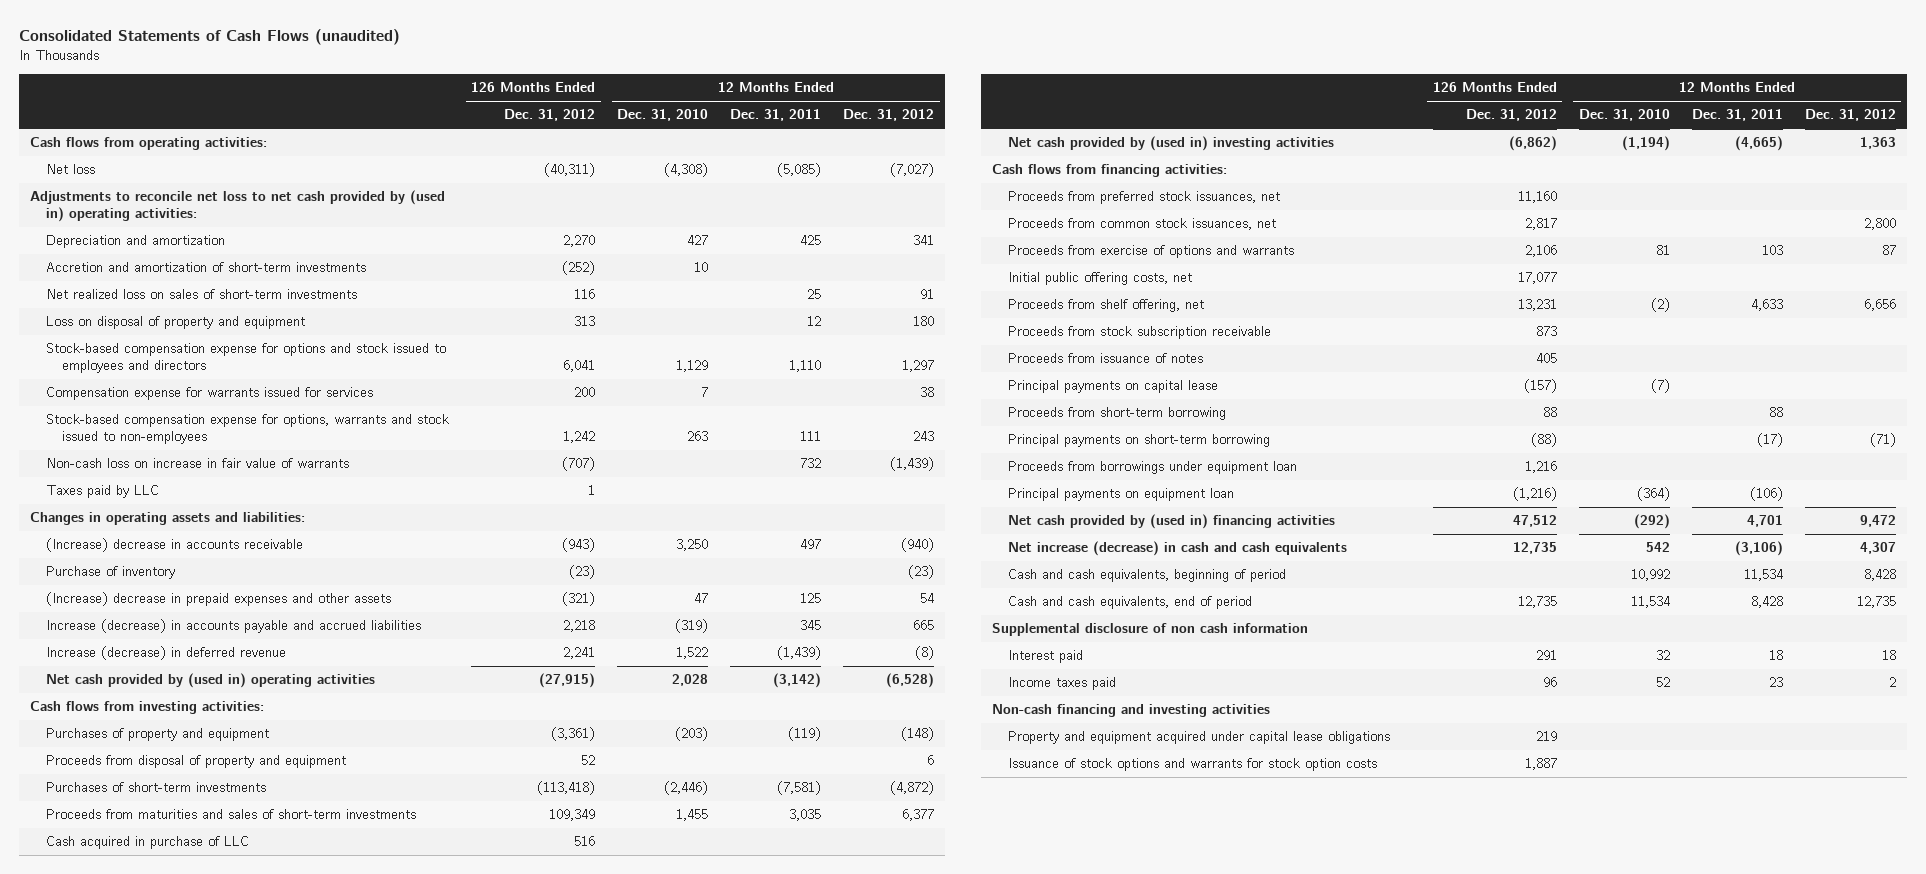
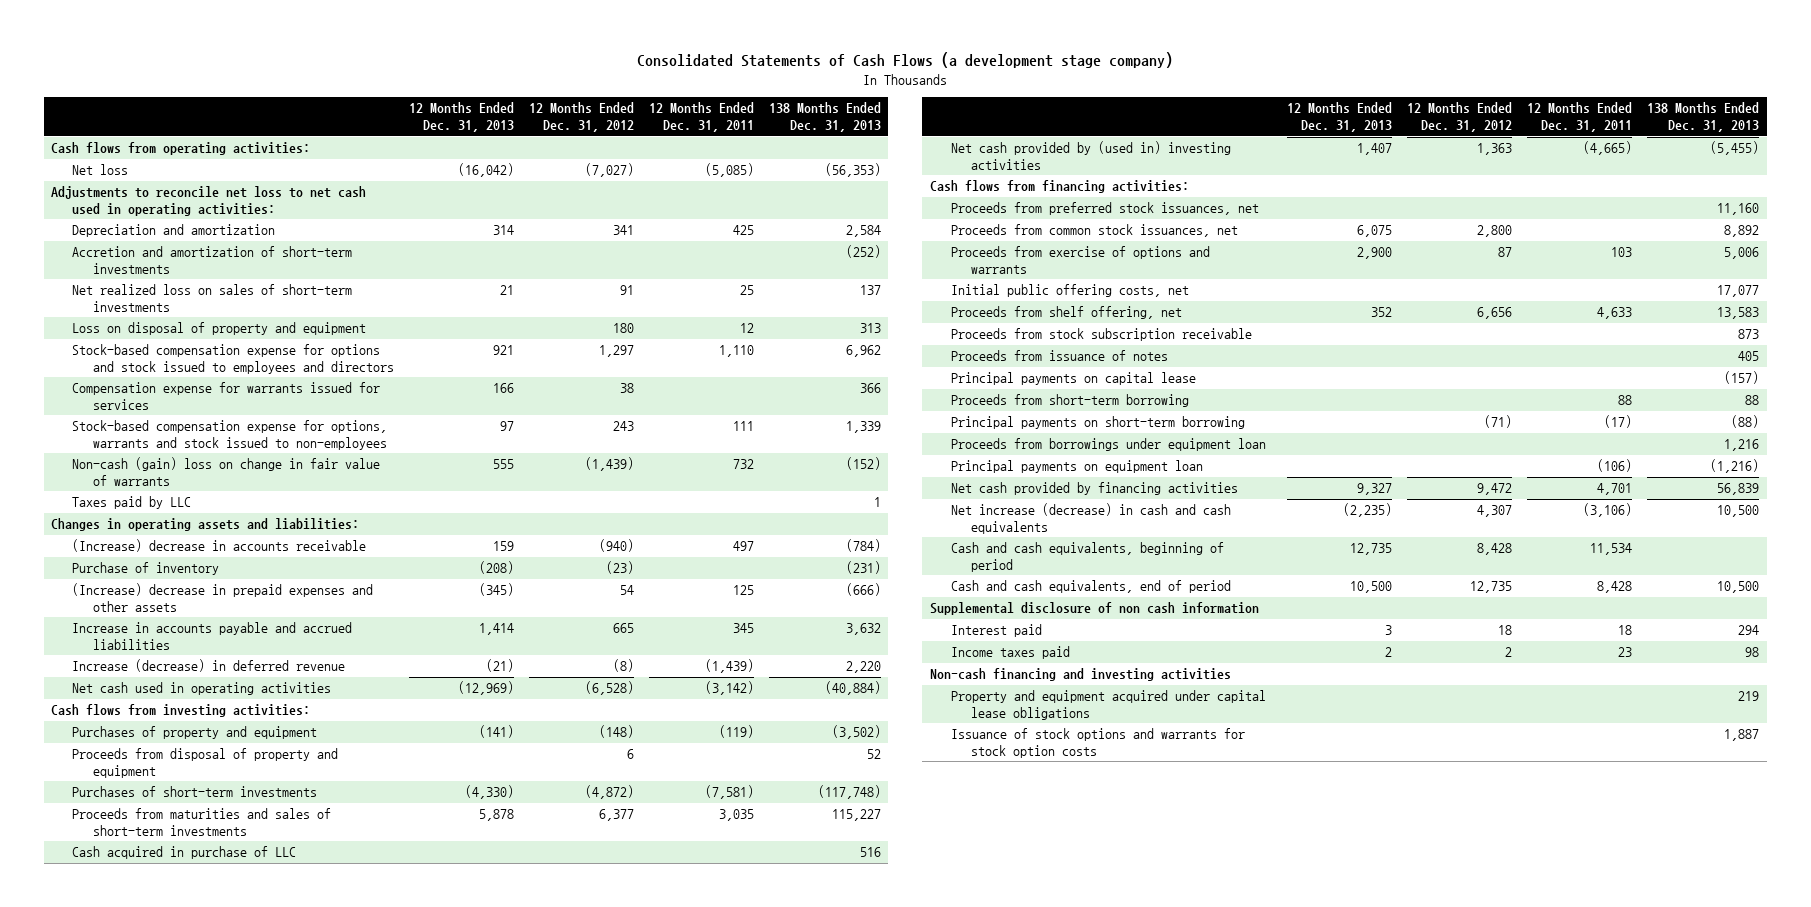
- Consolidated Statements of Cash Flows (unaudited)
+ Consolidated Statements of Cash Flows (a development stage company)
- | 126 Months Ended Dec. 31, 2012 | 12 Months Ended Dec. 31, 2010 | 12 Months Ended Dec. 31, 2011 | 12 Months Ended Dec. 31, 2012
+ | 12 Months Ended Dec. 31, 2013 | 12 Months Ended Dec. 31, 2012 | 12 Months Ended Dec. 31, 2011 | 138 Months Ended Dec. 31, 2013
- Adjustments to reconcile net loss to net cash provided by (used in) operating activities:
+ Adjustments to reconcile net loss to net cash used in operating activities:
- Non-cash loss on increase in fair value of warrants | (707) | | 732 | (1,439)
+ Non-cash (gain) loss on change in fair value of warrants | 555 | (1,439) | 732 | (152)
- Increase (decrease) in accounts payable and accrued liabilities | 2,218 | (319) | 345 | 665
+ Increase in accounts payable and accrued liabilities | 1,414 | 665 | 345 | 3,632
- Net cash provided by (used in) operating activities | (27,915) | 2,028 | (3,142) | (6,528)
+ Net cash used in operating activities | (12,969) | (6,528) | (3,142) | (40,884)
- Net cash provided by (used in) financing activities | 47,512 | (292) | 4,701 | 9,472
+ Net cash provided by financing activities | 9,327 | 9,472 | 4,701 | 56,839

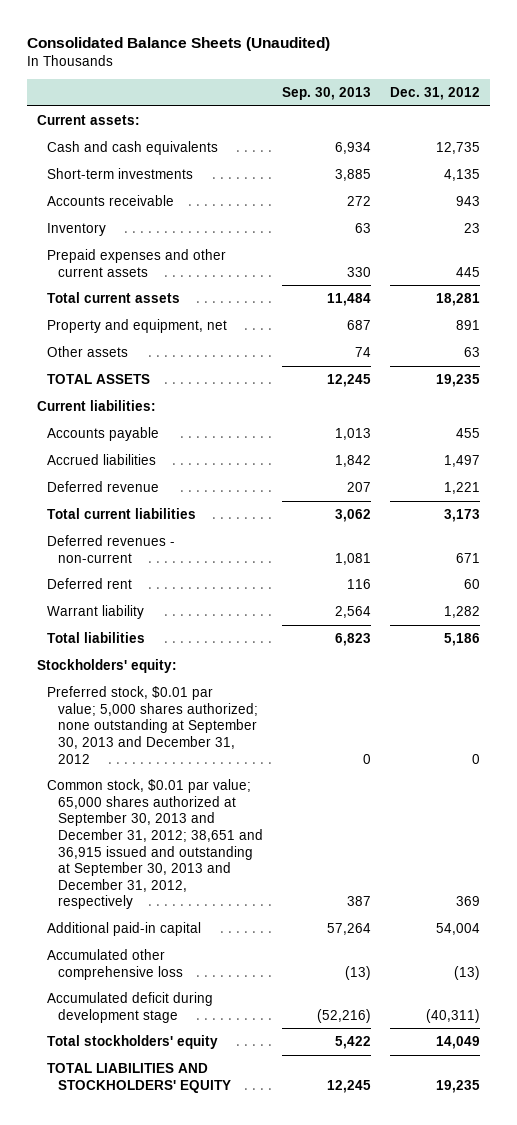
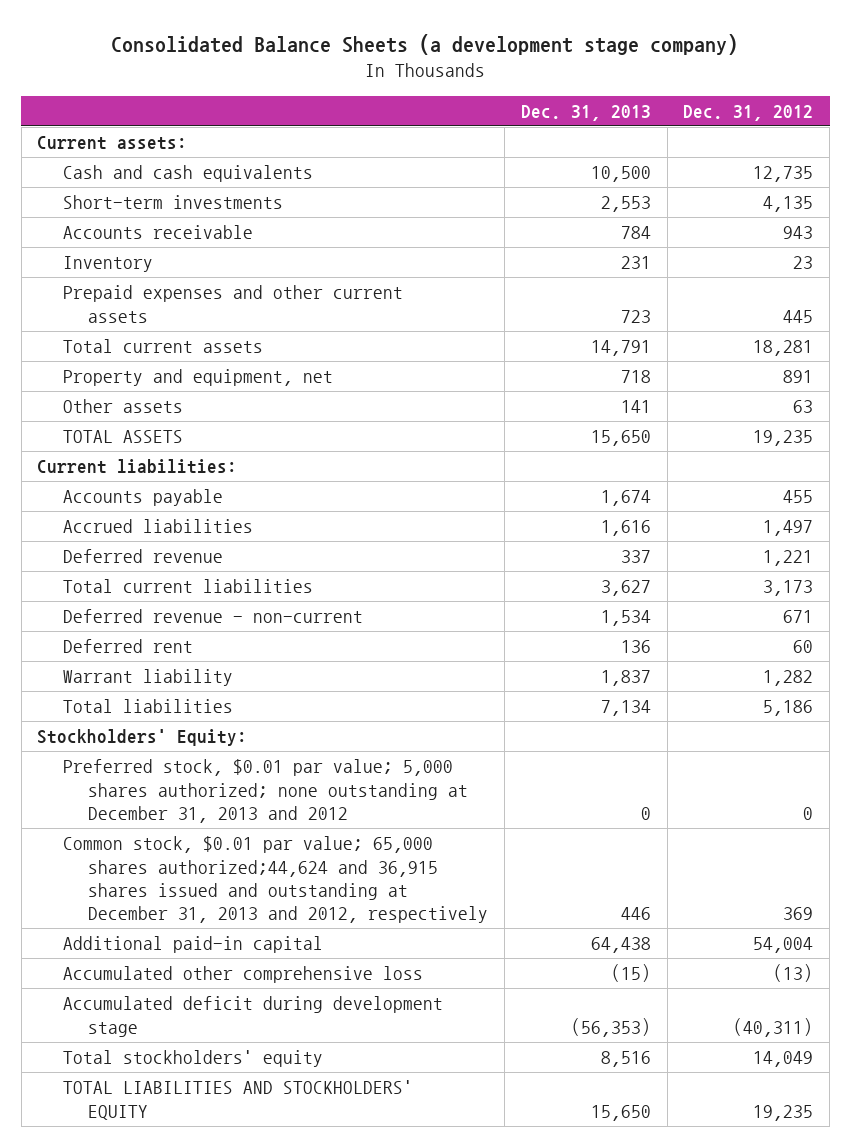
- Consolidated Balance Sheets (Unaudited)
+ Consolidated Balance Sheets (a development stage company)
- | Sep. 30, 2013 | Dec. 31, 2012
+ | Dec. 31, 2013 | Dec. 31, 2012
- Deferred revenues - non-current | 1,081 | 671
+ Deferred revenue - non-current | 1,534 | 671
- Stockholders' equity:
- Preferred stock, $0.01 par value; 5,000 shares authorized; none outstanding at September 30, 2013 and December 31, 2012 | 0 | 0
- Common stock, $0.01 par value; 65,000 shares authorized at September 30, 2013 and December 31, 2012; 38,651 and 36,915 issued and outstanding at September 30, 2013 and December 31, 2012, respectively | 387 | 369
+ Stockholders' Equity:
+ Preferred stock, $0.01 par value; 5,000 shares authorized; none outstanding at December 31, 2013 and 2012 | 0 | 0
+ Common stock, $0.01 par value; 65,000 shares authorized;44,624 and 36,915 shares issued and outstanding at December 31, 2013 and 2012, respectively | 446 | 369

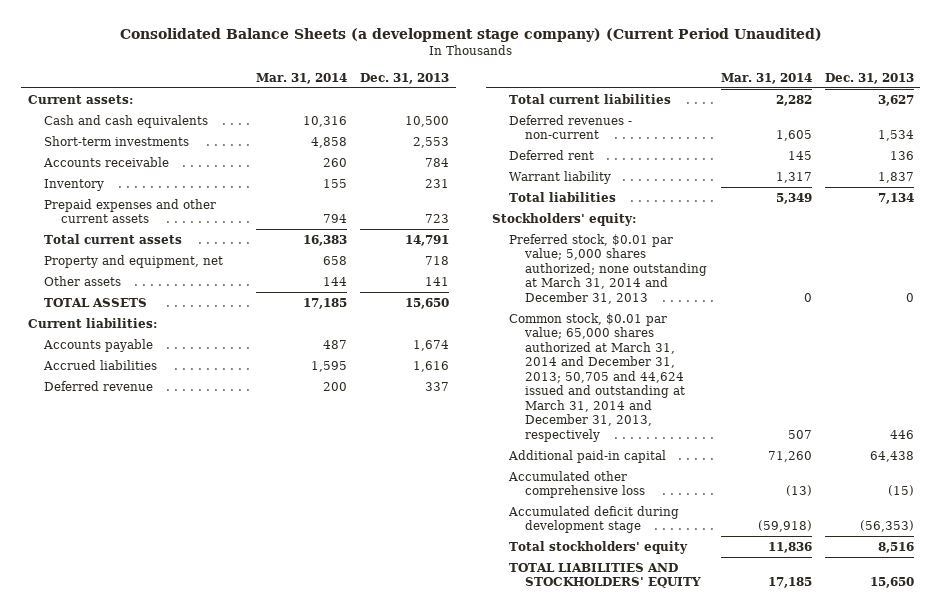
- Consolidated Balance Sheets (a development stage company)
+ Consolidated Balance Sheets (a development stage company) (Current Period Unaudited)
- | Dec. 31, 2013 | Dec. 31, 2012
+ | Mar. 31, 2014 | Dec. 31, 2013
- Deferred revenue - non-current | 1,534 | 671
+ Deferred revenues - non-current | 1,605 | 1,534
- Stockholders' Equity:
- Preferred stock, $0.01 par value; 5,000 shares authorized; none outstanding at December 31, 2013 and 2012 | 0 | 0
- Common stock, $0.01 par value; 65,000 shares authorized;44,624 and 36,915 shares issued and outstanding at December 31, 2013 and 2012, respectively | 446 | 369
+ Stockholders' equity:
+ Preferred stock, $0.01 par value; 5,000 shares authorized; none outstanding at March 31, 2014 and December 31, 2013 | 0 | 0
+ Common stock, $0.01 par value; 65,000 shares authorized at March 31, 2014 and December 31, 2013; 50,705 and 44,624 issued and outstanding at March 31, 2014 and December 31, 2013, respectively | 507 | 446

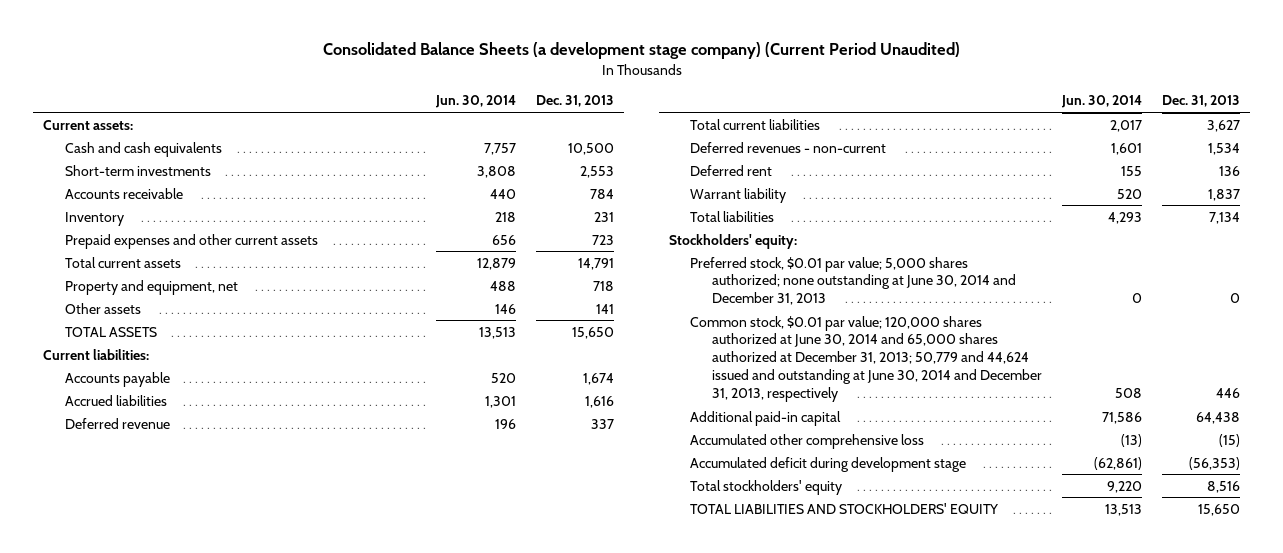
- | Mar. 31, 2014 | Dec. 31, 2013
+ | Jun. 30, 2014 | Dec. 31, 2013
- Preferred stock, $0.01 par value; 5,000 shares authorized; none outstanding at March 31, 2014 and December 31, 2013 | 0 | 0
- Common stock, $0.01 par value; 65,000 shares authorized at March 31, 2014 and December 31, 2013; 50,705 and 44,624 issued and outstanding at March 31, 2014 and December 31, 2013, respectively | 507 | 446
+ Preferred stock, $0.01 par value; 5,000 shares authorized; none outstanding at June 30, 2014 and December 31, 2013 | 0 | 0
+ Common stock, $0.01 par value; 120,000 shares authorized at June 30, 2014 and 65,000 shares authorized at December 31, 2013; 50,779 and 44,624 issued and outstanding at June 30, 2014 and December 31, 2013, respectively | 508 | 446

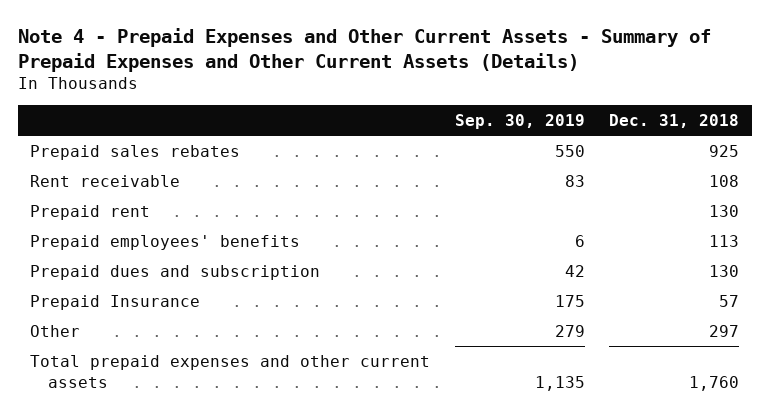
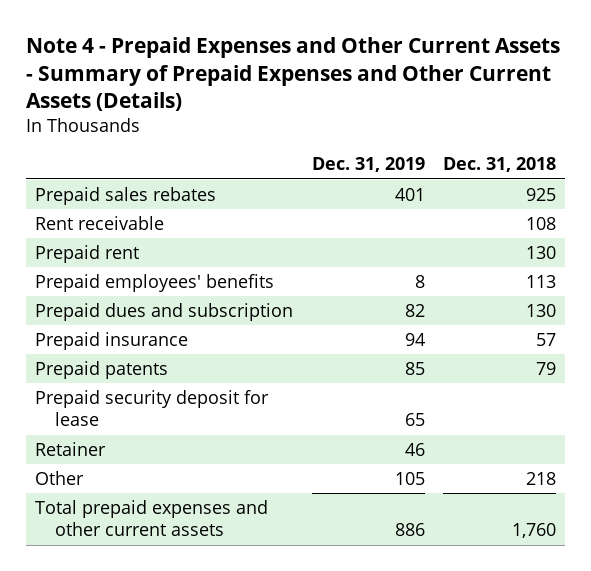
- | Sep. 30, 2019 | Dec. 31, 2018
+ | Dec. 31, 2019 | Dec. 31, 2018
- Prepaid Insurance | 175 | 57
- Other | 279 | 297
+ Prepaid insurance | 94 | 57
+ Prepaid patents | 85 | 79
+ Prepaid security deposit for lease | 65 |
+ Retainer | 46 |
+ Other | 105 | 218

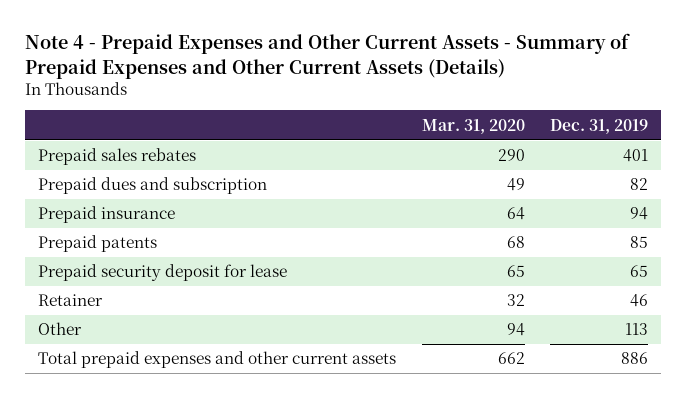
- | Dec. 31, 2019 | Dec. 31, 2018
+ | Mar. 31, 2020 | Dec. 31, 2019
- Rent receivable | | 108
- Prepaid rent | | 130
- Prepaid employees' benefits | 8 | 113
- Other | 105 | 218
+ Other | 94 | 113

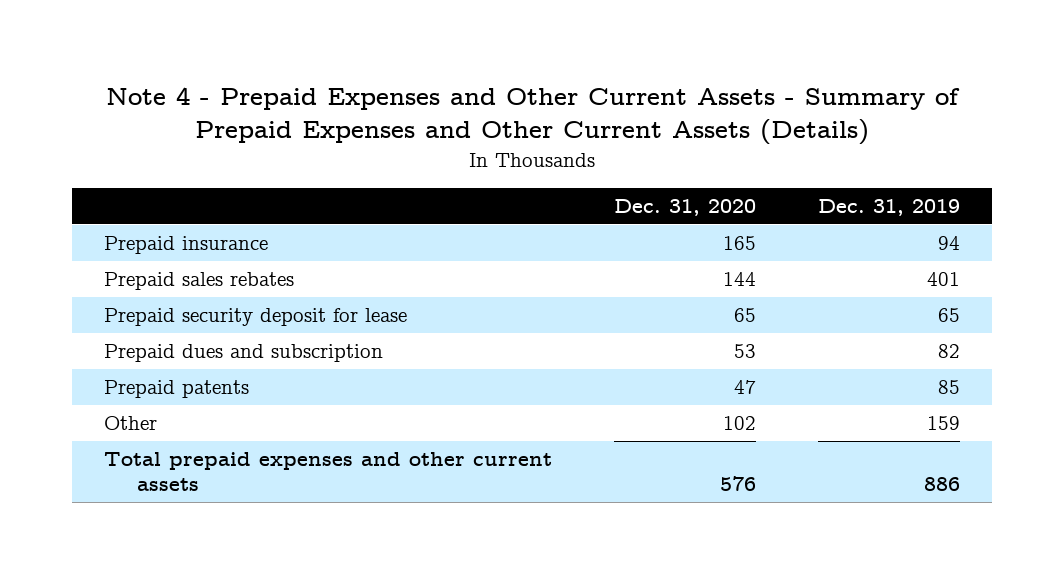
- | Mar. 31, 2020 | Dec. 31, 2019
+ | Dec. 31, 2020 | Dec. 31, 2019
moved up: Prepaid insurance | 165 | 94
moved up: Prepaid security deposit for lease | 65 | 65
- Retainer | 32 | 46
- Other | 94 | 113
+ Other | 102 | 159

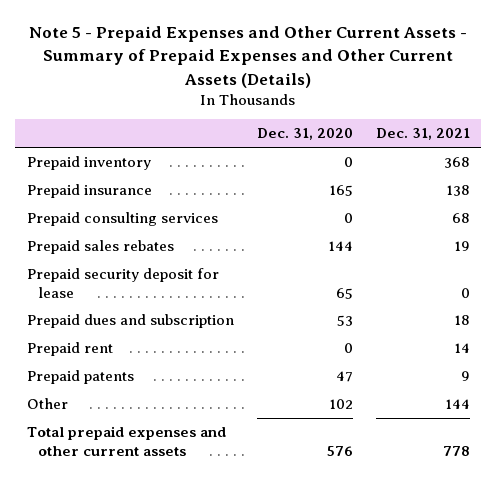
- Note 4 - Prepaid Expenses and Other Current Assets - Summary of Prepaid Expenses and Other Current Assets (Details)
+ Note 5 - Prepaid Expenses and Other Current Assets - Summary of Prepaid Expenses and Other Current Assets (Details)
- | Dec. 31, 2020 | Dec. 31, 2019
+ | Dec. 31, 2020 | Dec. 31, 2021
+ Prepaid inventory | 0 | 368
+ Prepaid consulting services | 0 | 68
+ Prepaid rent | 0 | 14

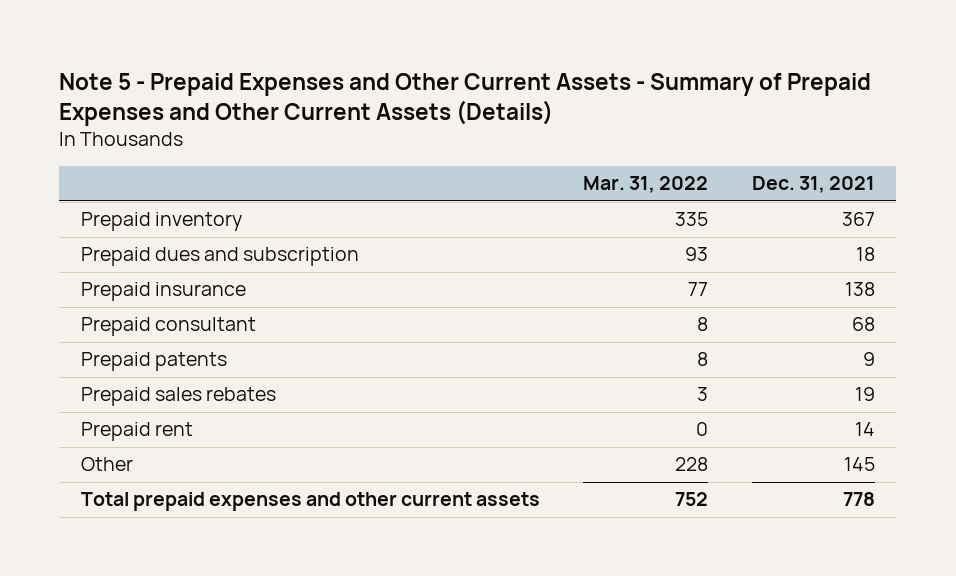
- | Dec. 31, 2020 | Dec. 31, 2021
+ | Mar. 31, 2022 | Dec. 31, 2021
- Prepaid inventory | 0 | 368
+ Prepaid inventory | 335 | 367
moved up: Prepaid dues and subscription | 93 | 18
- Prepaid consulting services | 0 | 68
+ Prepaid consultant | 8 | 68
moved up: Prepaid patents | 8 | 9
- Prepaid security deposit for lease | 65 | 0
- Other | 102 | 144
+ Other | 228 | 145

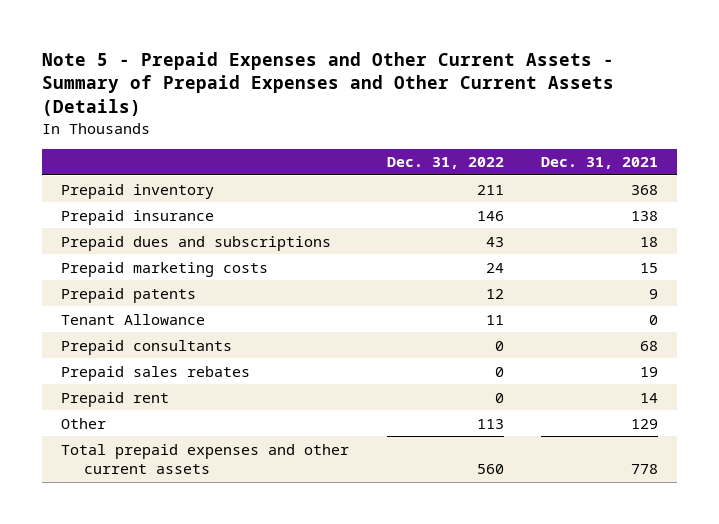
- | Mar. 31, 2022 | Dec. 31, 2021
+ | Dec. 31, 2022 | Dec. 31, 2021
- Prepaid inventory | 335 | 367
- Prepaid dues and subscription | 93 | 18
+ Prepaid inventory | 211 | 368
- Prepaid consultant | 8 | 68
+ Prepaid dues and subscriptions | 43 | 18
+ Prepaid marketing costs | 24 | 15
+ Tenant Allowance | 11 | 0
+ Prepaid consultants | 0 | 68
- Other | 228 | 145
+ Other | 113 | 129

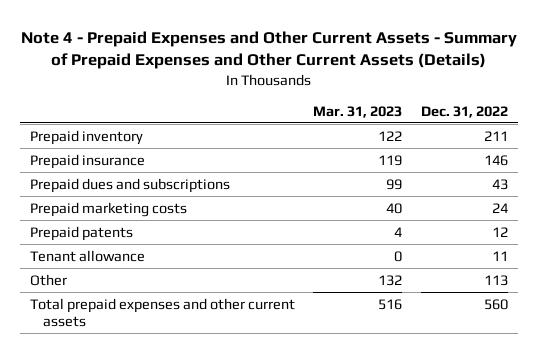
- Note 5 - Prepaid Expenses and Other Current Assets - Summary of Prepaid Expenses and Other Current Assets (Details)
+ Note 4 - Prepaid Expenses and Other Current Assets - Summary of Prepaid Expenses and Other Current Assets (Details)
- | Dec. 31, 2022 | Dec. 31, 2021
+ | Mar. 31, 2023 | Dec. 31, 2022
- Tenant Allowance | 11 | 0
- Prepaid consultants | 0 | 68
- Prepaid sales rebates | 0 | 19
- Prepaid rent | 0 | 14
+ Tenant allowance | 0 | 11

